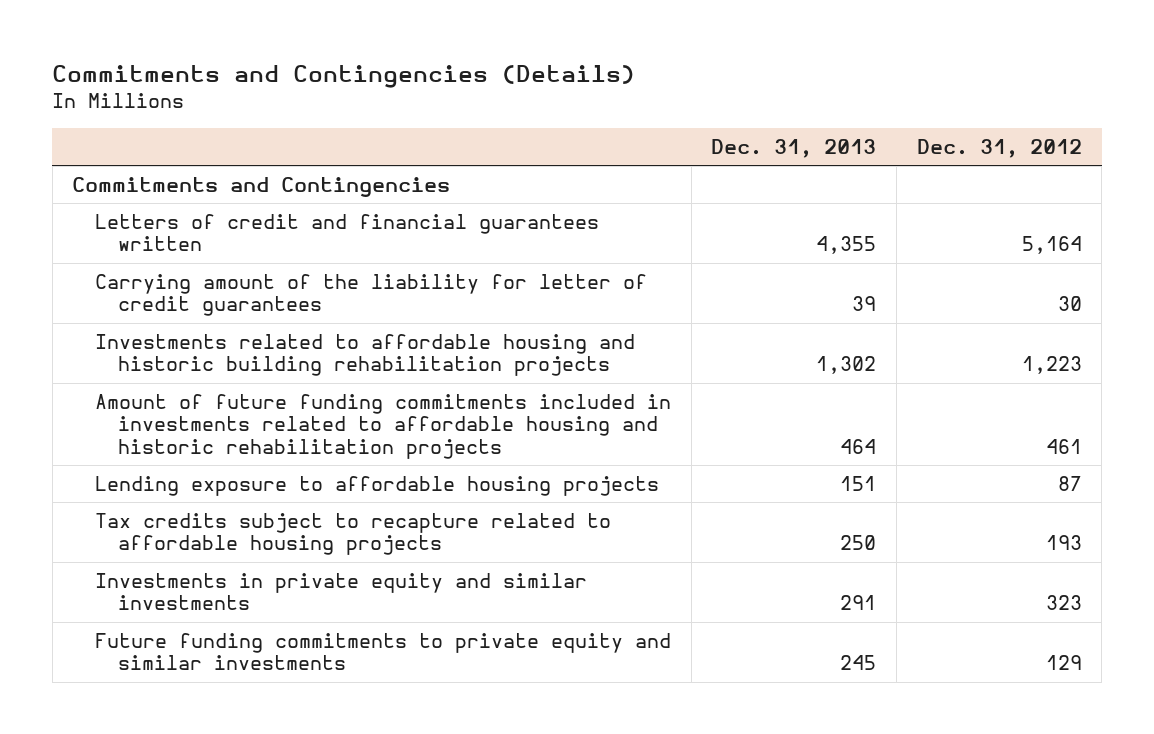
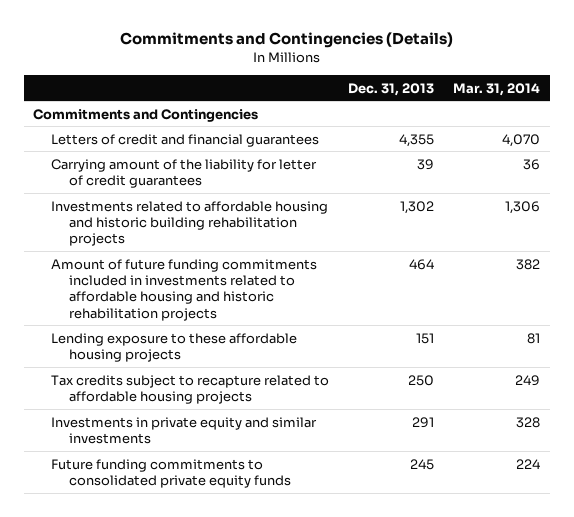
- | Dec. 31, 2013 | Dec. 31, 2012
+ | Dec. 31, 2013 | Mar. 31, 2014
- Letters of credit and financial guarantees written | 4,355 | 5,164
+ Letters of credit and financial guarantees | 4,355 | 4,070
- Lending exposure to affordable housing projects | 151 | 87
+ Lending exposure to these affordable housing projects | 151 | 81
- Future funding commitments to private equity and similar investments | 245 | 129
+ Future funding commitments to consolidated private equity funds | 245 | 224

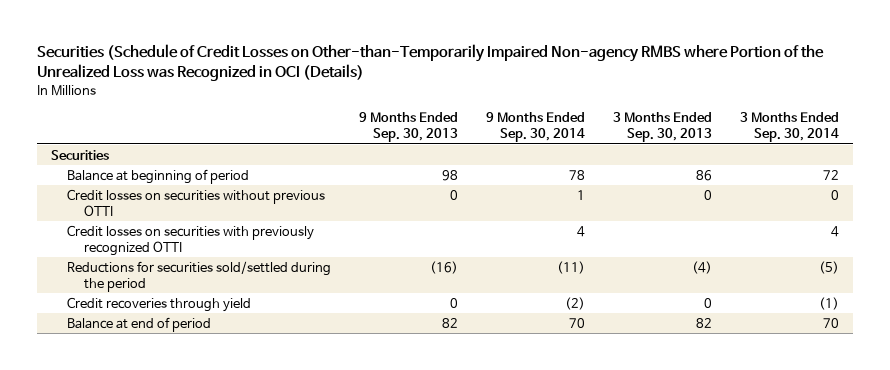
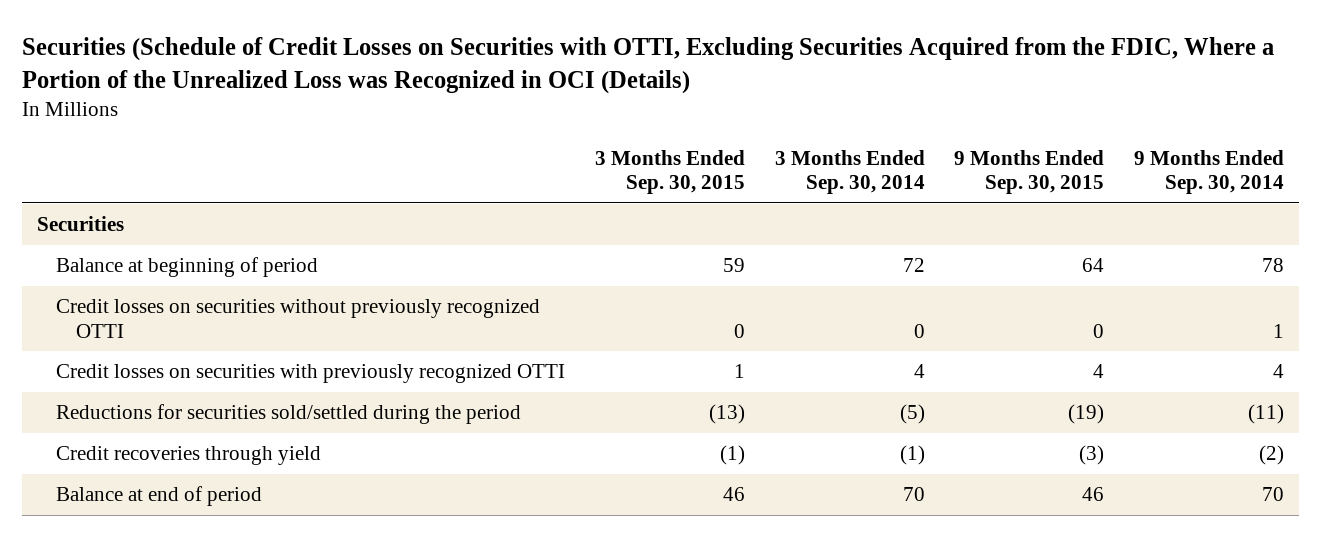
- Securities (Schedule of Credit Losses on Other-than-Temporarily Impaired Non-agency RMBS where Portion of the Unrealized Loss was Recognized in OCI (Details)
+ Securities (Schedule of Credit Losses on Securities with OTTI, Excluding Securities Acquired from the FDIC, Where a Portion of the Unrealized Loss was Recognized in OCI (Details)
- | 9 Months Ended Sep. 30, 2013 | 9 Months Ended Sep. 30, 2014 | 3 Months Ended Sep. 30, 2013 | 3 Months Ended Sep. 30, 2014
+ | 3 Months Ended Sep. 30, 2015 | 3 Months Ended Sep. 30, 2014 | 9 Months Ended Sep. 30, 2015 | 9 Months Ended Sep. 30, 2014
- Credit losses on securities without previous OTTI | 0 | 1 | 0 | 0
+ Credit losses on securities without previously recognized OTTI | 0 | 0 | 0 | 1

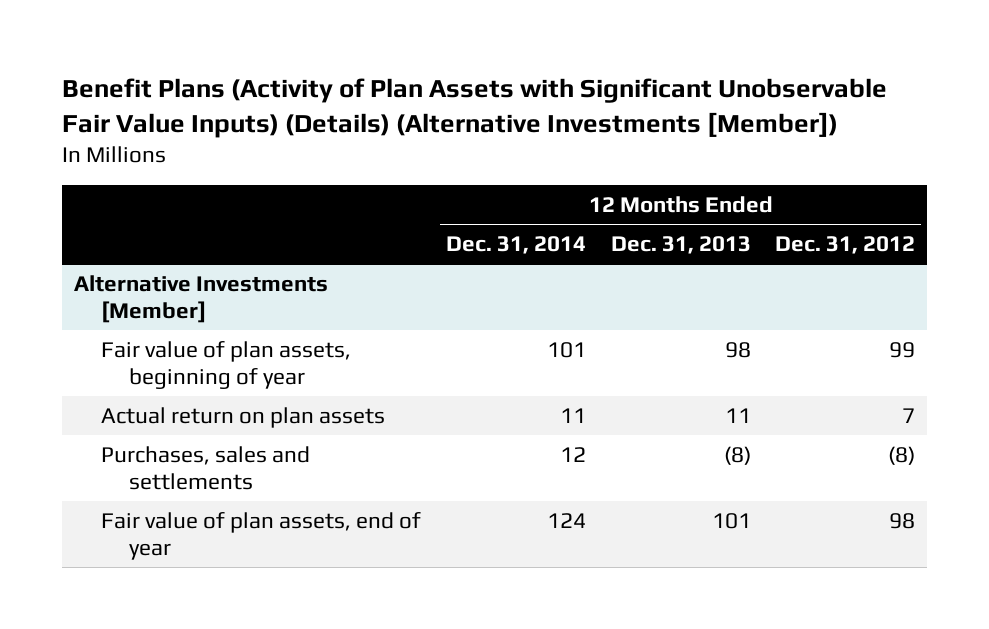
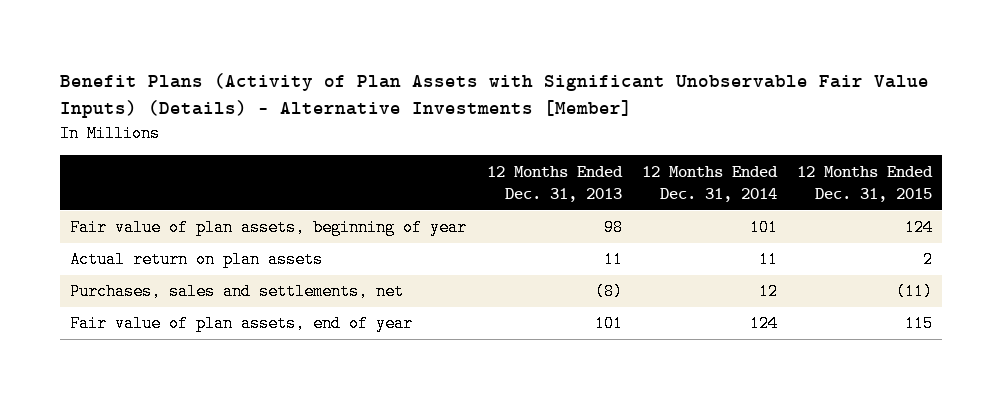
- Benefit Plans (Activity of Plan Assets with Significant Unobservable Fair Value Inputs) (Details) (Alternative Investments [Member])
+ Benefit Plans (Activity of Plan Assets with Significant Unobservable Fair Value Inputs) (Details) - Alternative Investments [Member]
- | 12 Months Ended Dec. 31, 2014 | 12 Months Ended Dec. 31, 2013 | 12 Months Ended Dec. 31, 2012
+ | 12 Months Ended Dec. 31, 2013 | 12 Months Ended Dec. 31, 2014 | 12 Months Ended Dec. 31, 2015
- Alternative Investments [Member]
- Purchases, sales and settlements | 12 | (8) | (8)
+ Purchases, sales and settlements, net | (8) | 12 | (11)

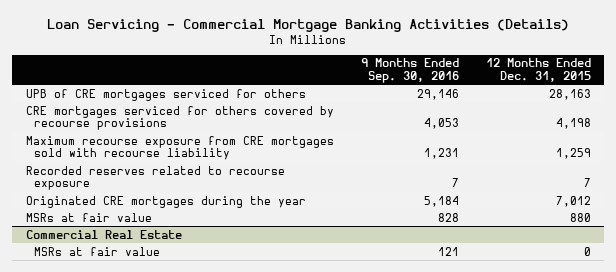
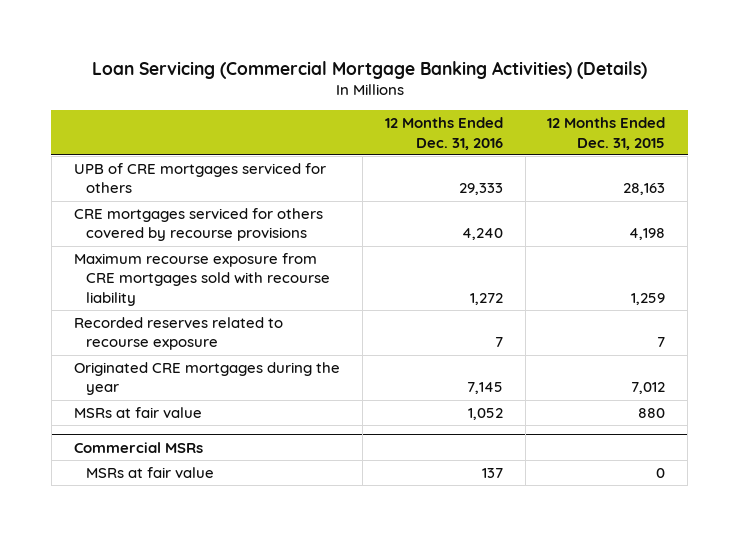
- Loan Servicing - Commercial Mortgage Banking Activities (Details)
+ Loan Servicing (Commercial Mortgage Banking Activities) (Details)
- | 9 Months Ended Sep. 30, 2016 | 12 Months Ended Dec. 31, 2015
+ | 12 Months Ended Dec. 31, 2016 | 12 Months Ended Dec. 31, 2015
- Commercial Real Estate
+ Commercial MSRs

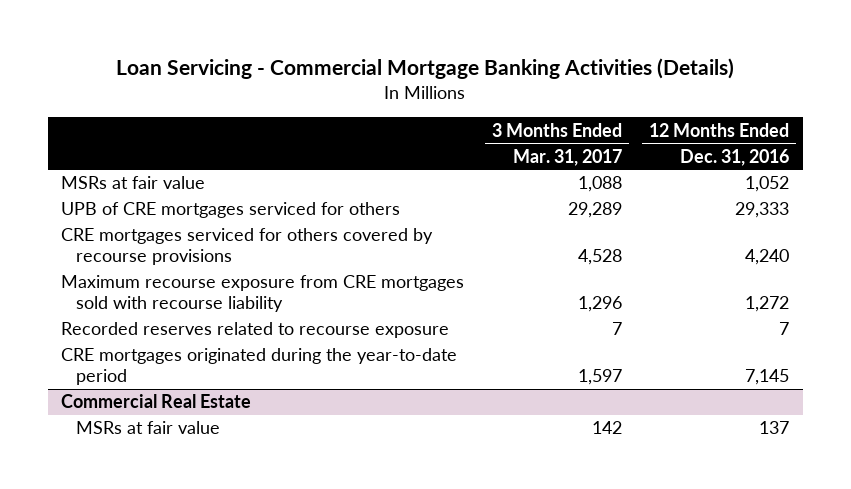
- Loan Servicing (Commercial Mortgage Banking Activities) (Details)
+ Loan Servicing - Commercial Mortgage Banking Activities (Details)
- | 12 Months Ended Dec. 31, 2016 | 12 Months Ended Dec. 31, 2015
+ | 3 Months Ended Mar. 31, 2017 | 12 Months Ended Dec. 31, 2016
moved up: MSRs at fair value | 1,088 | 1,052
- Originated CRE mortgages during the year | 7,145 | 7,012
- Commercial MSRs
+ CRE mortgages originated during the year-to-date period | 1,597 | 7,145
+ Commercial Real Estate

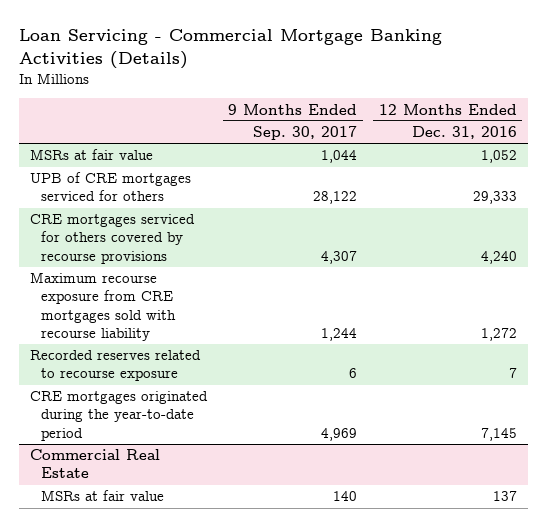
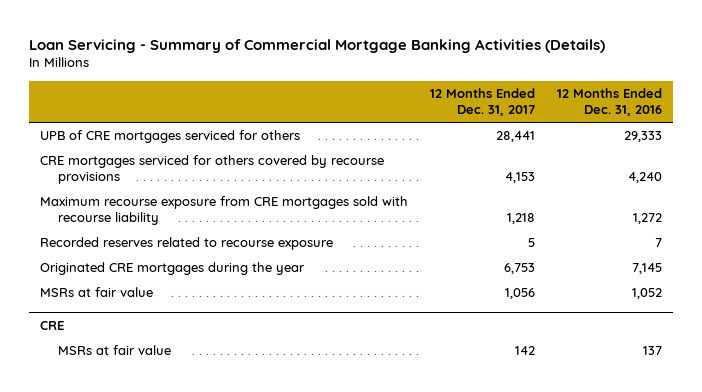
- Loan Servicing - Commercial Mortgage Banking Activities (Details)
+ Loan Servicing - Summary of Commercial Mortgage Banking Activities (Details)
- | 9 Months Ended Sep. 30, 2017 | 12 Months Ended Dec. 31, 2016
+ | 12 Months Ended Dec. 31, 2017 | 12 Months Ended Dec. 31, 2016
- CRE mortgages originated during the year-to-date period | 4,969 | 7,145
- Commercial Real Estate
+ Originated CRE mortgages during the year | 6,753 | 7,145
moved down: MSRs at fair value | 1,056 | 1,052
+ CRE

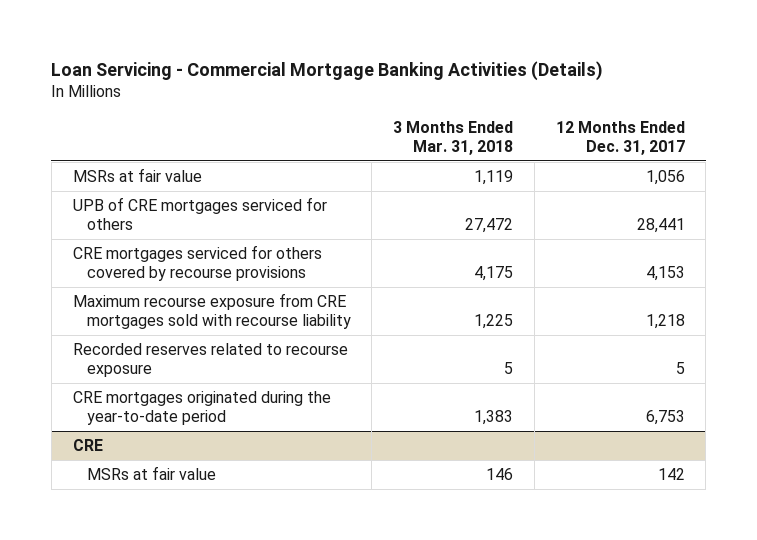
- Loan Servicing - Summary of Commercial Mortgage Banking Activities (Details)
+ Loan Servicing - Commercial Mortgage Banking Activities (Details)
- | 12 Months Ended Dec. 31, 2017 | 12 Months Ended Dec. 31, 2016
+ | 3 Months Ended Mar. 31, 2018 | 12 Months Ended Dec. 31, 2017
moved up: MSRs at fair value | 1,119 | 1,056
- Originated CRE mortgages during the year | 6,753 | 7,145
+ CRE mortgages originated during the year-to-date period | 1,383 | 6,753

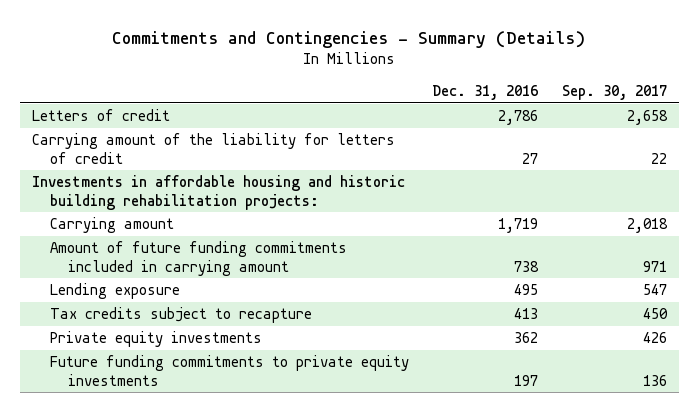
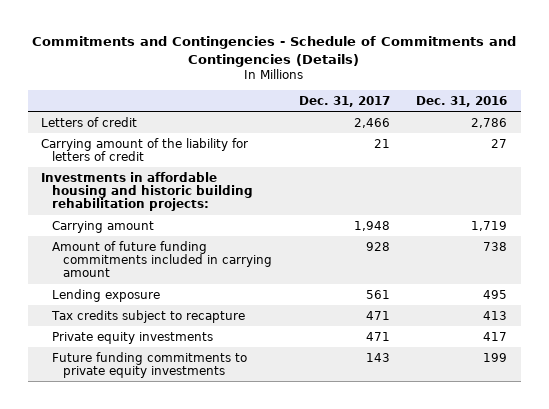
- Commitments and Contingencies - Summary (Details)
+ Commitments and Contingencies - Schedule of Commitments and Contingencies (Details)
- | Dec. 31, 2016 | Sep. 30, 2017
+ | Dec. 31, 2017 | Dec. 31, 2016
- Private equity investments | 362 | 426
- Future funding commitments to private equity investments | 197 | 136
+ Private equity investments | 471 | 417
+ Future funding commitments to private equity investments | 143 | 199

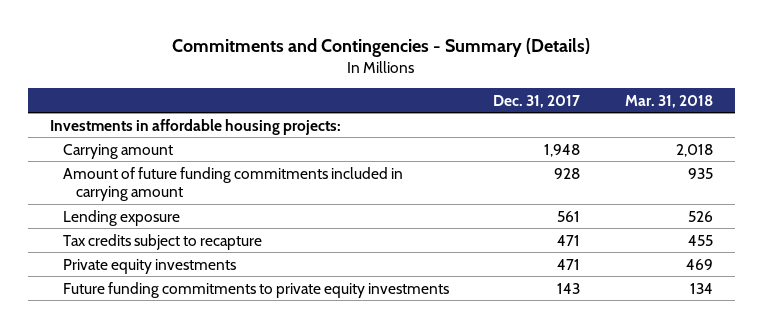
- Commitments and Contingencies - Schedule of Commitments and Contingencies (Details)
+ Commitments and Contingencies - Summary (Details)
- | Dec. 31, 2017 | Dec. 31, 2016
+ | Dec. 31, 2017 | Mar. 31, 2018
- Letters of credit | 2,466 | 2,786
- Carrying amount of the liability for letters of credit | 21 | 27
- Investments in affordable housing and historic building rehabilitation projects:
+ Investments in affordable housing projects:

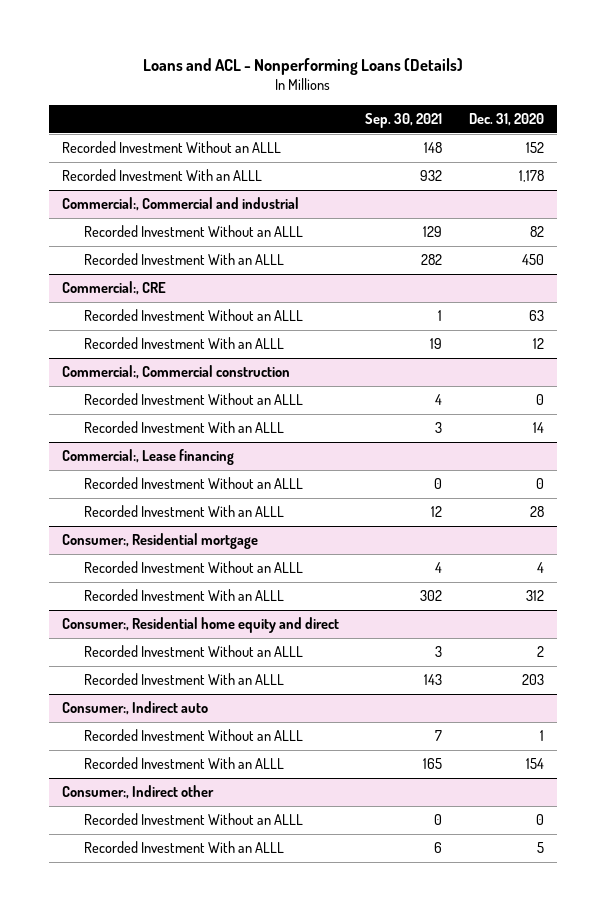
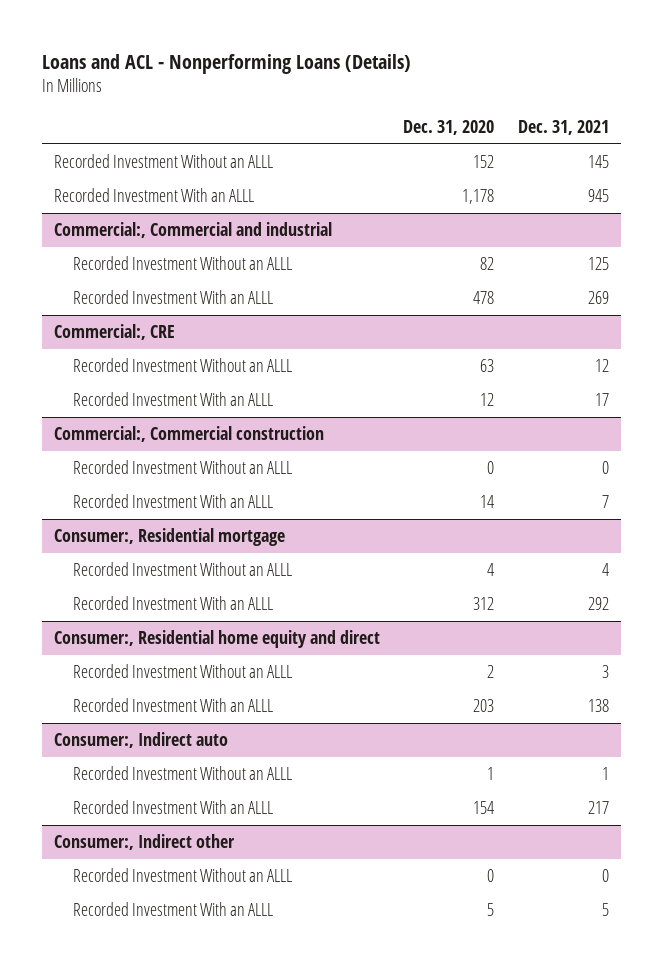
- | Sep. 30, 2021 | Dec. 31, 2020
+ | Dec. 31, 2020 | Dec. 31, 2021
@ Commercial:, Commercial and industrial
- Recorded Investment With an ALLL | 282 | 450
+ Recorded Investment With an ALLL | 478 | 269
- Commercial:, Lease financing
- Recorded Investment Without an ALLL | 0 | 0
- Recorded Investment With an ALLL | 12 | 28

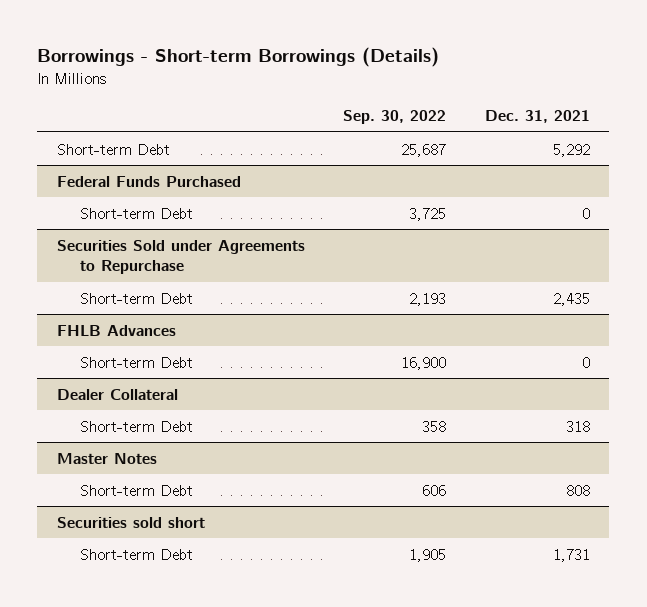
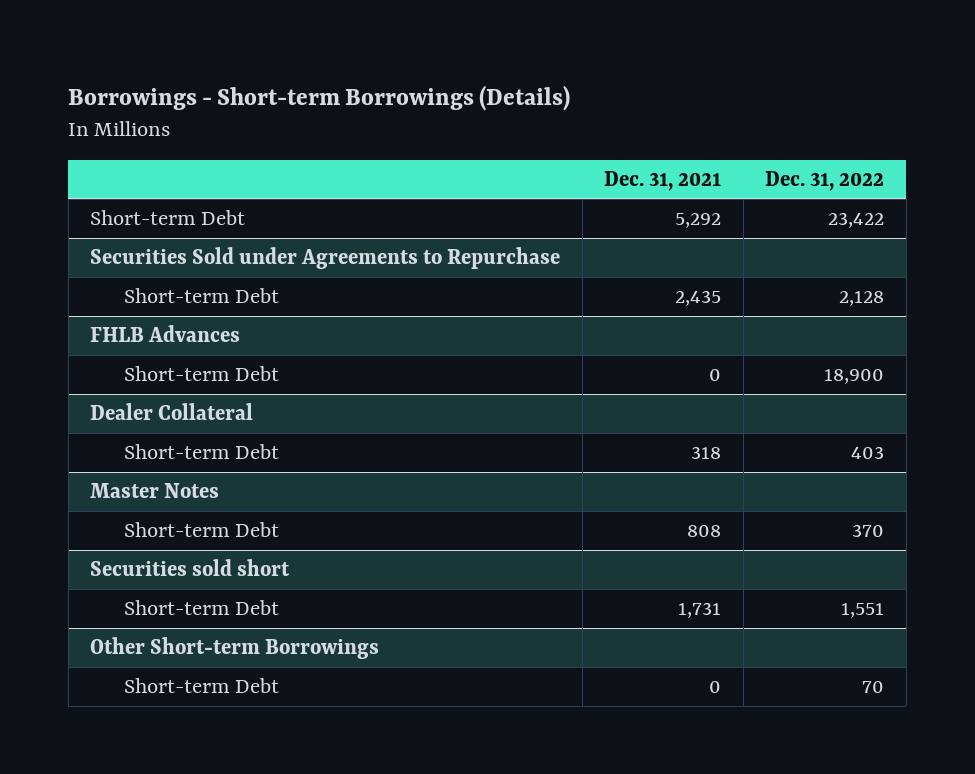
- | Sep. 30, 2022 | Dec. 31, 2021
+ | Dec. 31, 2021 | Dec. 31, 2022
- Federal Funds Purchased
- Short-term Debt | 3,725 | 0
+ Other Short-term Borrowings
+ Short-term Debt | 0 | 70

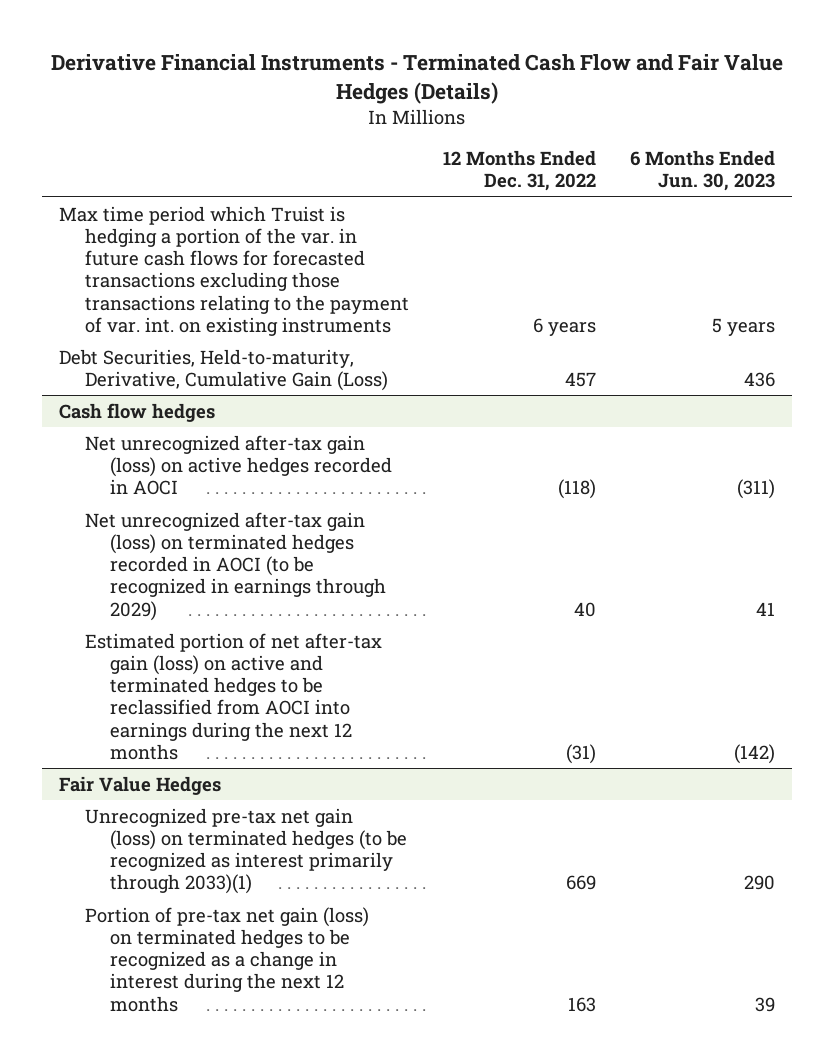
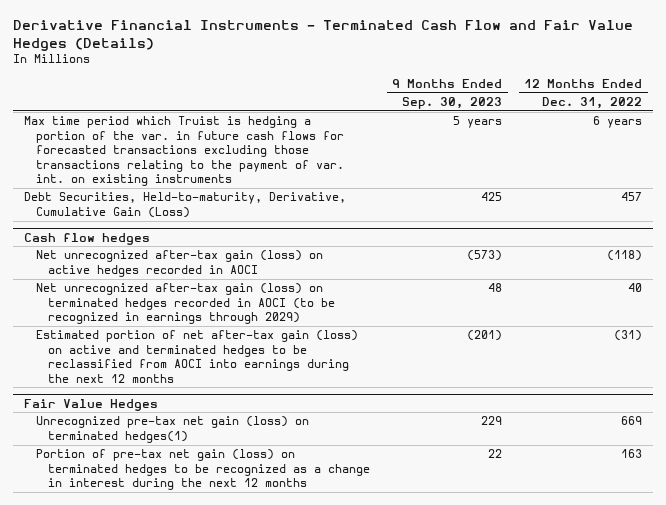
- | 12 Months Ended Dec. 31, 2022 | 6 Months Ended Jun. 30, 2023
+ | 9 Months Ended Sep. 30, 2023 | 12 Months Ended Dec. 31, 2022
@ Fair Value Hedges
- Unrecognized pre-tax net gain (loss) on terminated hedges (to be recognized as interest primarily through 2033)(1) | 669 | 290
+ Unrecognized pre-tax net gain (loss) on terminated hedges(1) | 229 | 669

